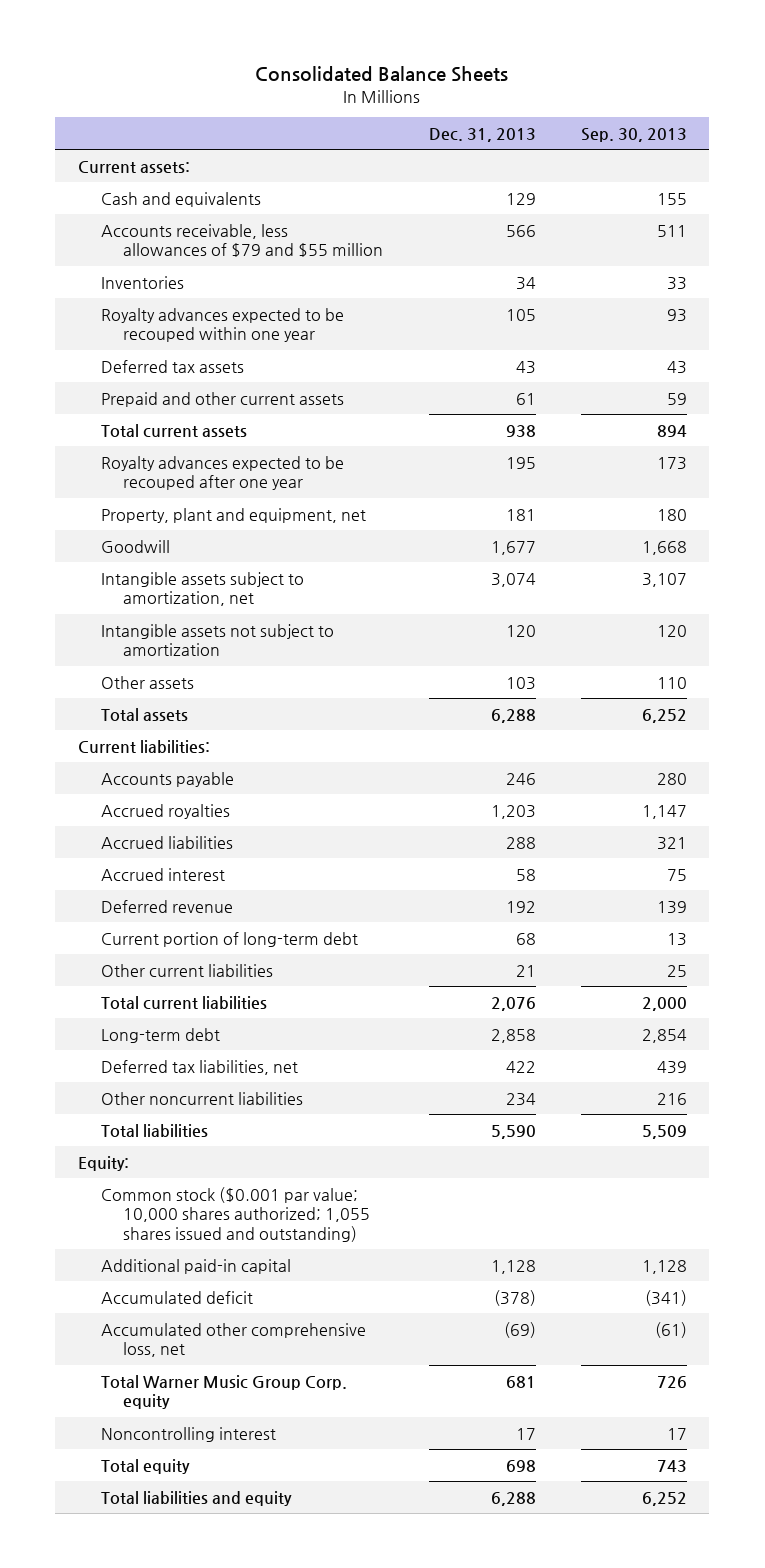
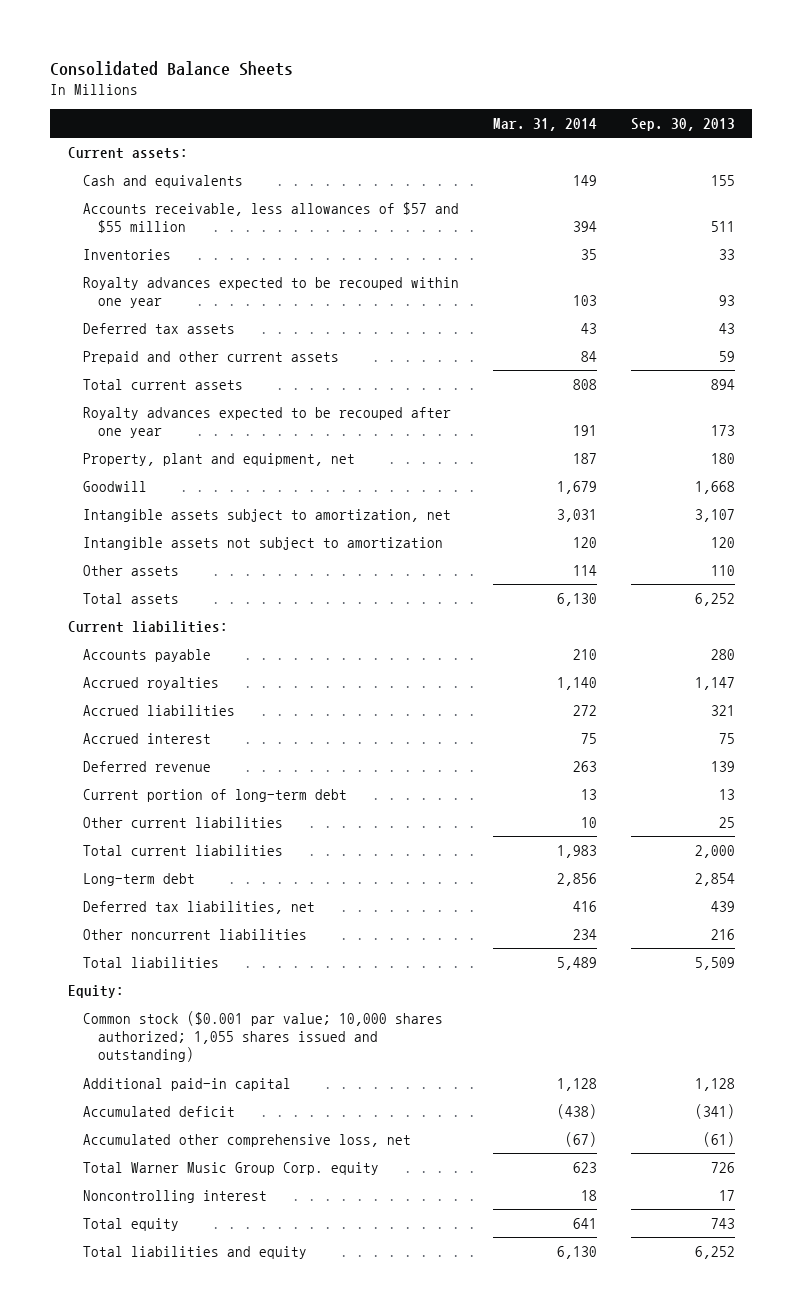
- | Dec. 31, 2013 | Sep. 30, 2013
+ | Mar. 31, 2014 | Sep. 30, 2013
- Accounts receivable, less allowances of $79 and $55 million | 566 | 511
+ Accounts receivable, less allowances of $57 and $55 million | 394 | 511

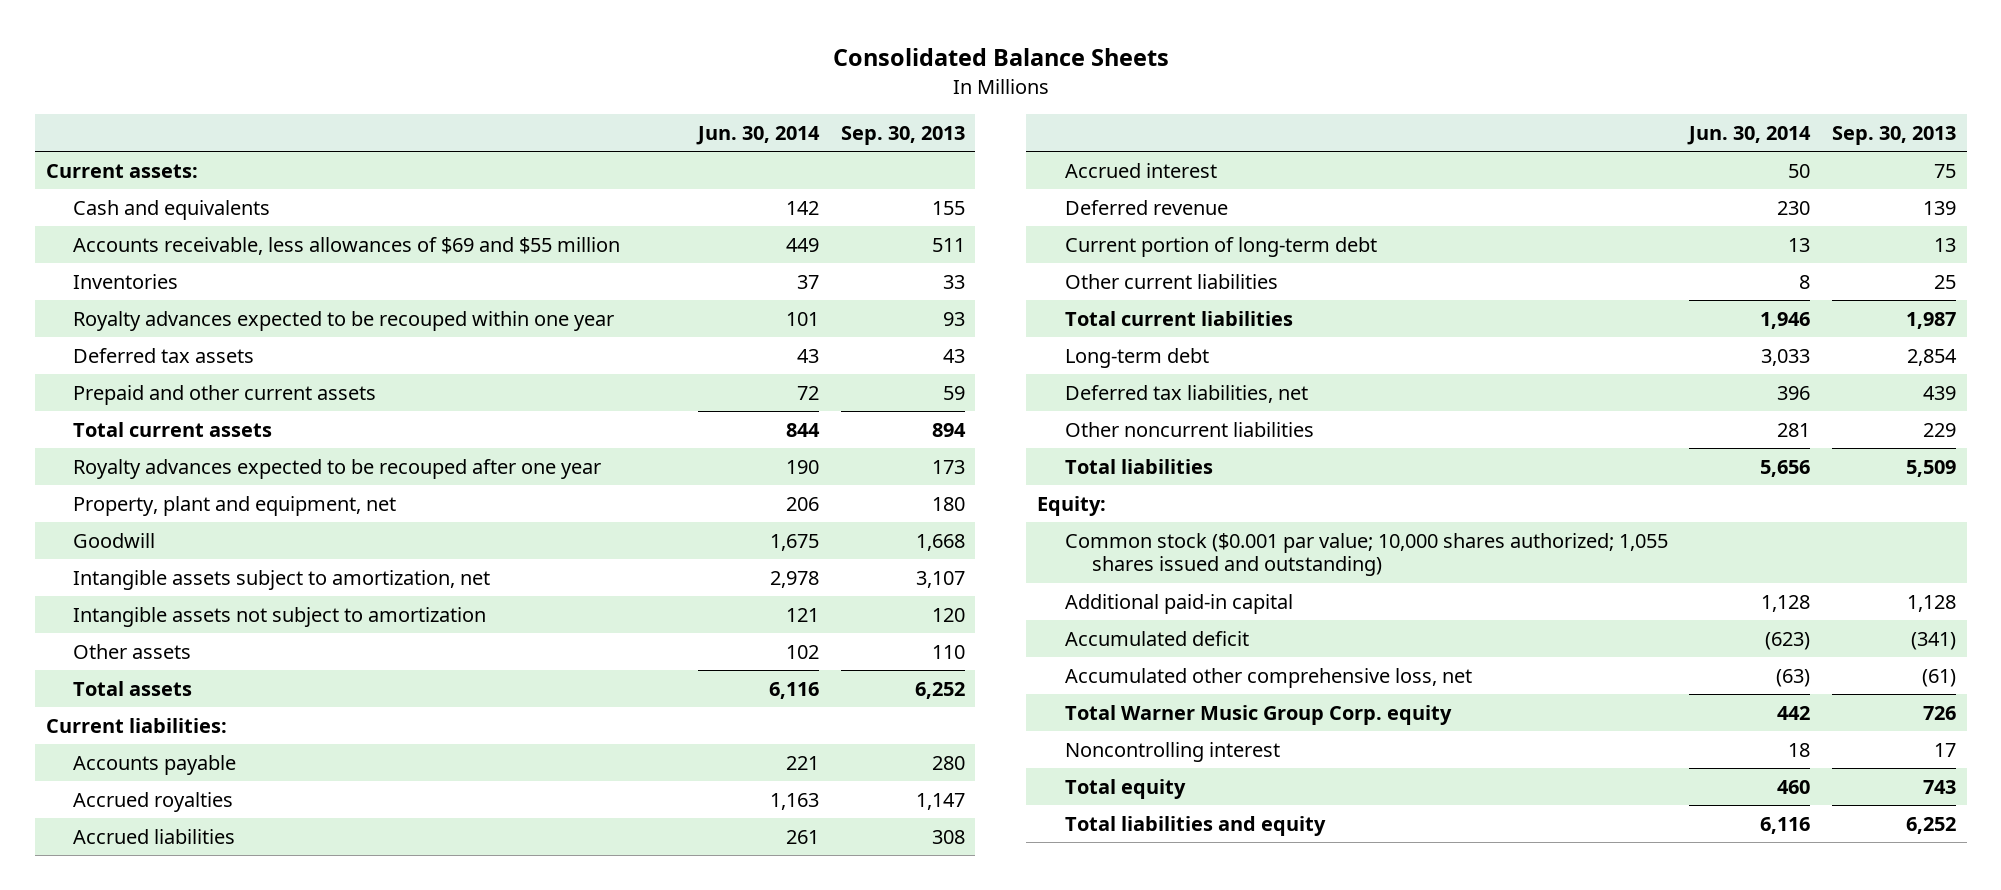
- | Mar. 31, 2014 | Sep. 30, 2013
+ | Jun. 30, 2014 | Sep. 30, 2013
- Accounts receivable, less allowances of $57 and $55 million | 394 | 511
+ Accounts receivable, less allowances of $69 and $55 million | 449 | 511
- Accrued liabilities | 272 | 321
+ Accrued liabilities | 261 | 308
- Total current liabilities | 1,983 | 2,000
+ Total current liabilities | 1,946 | 1,987
- Other noncurrent liabilities | 234 | 216
+ Other noncurrent liabilities | 281 | 229

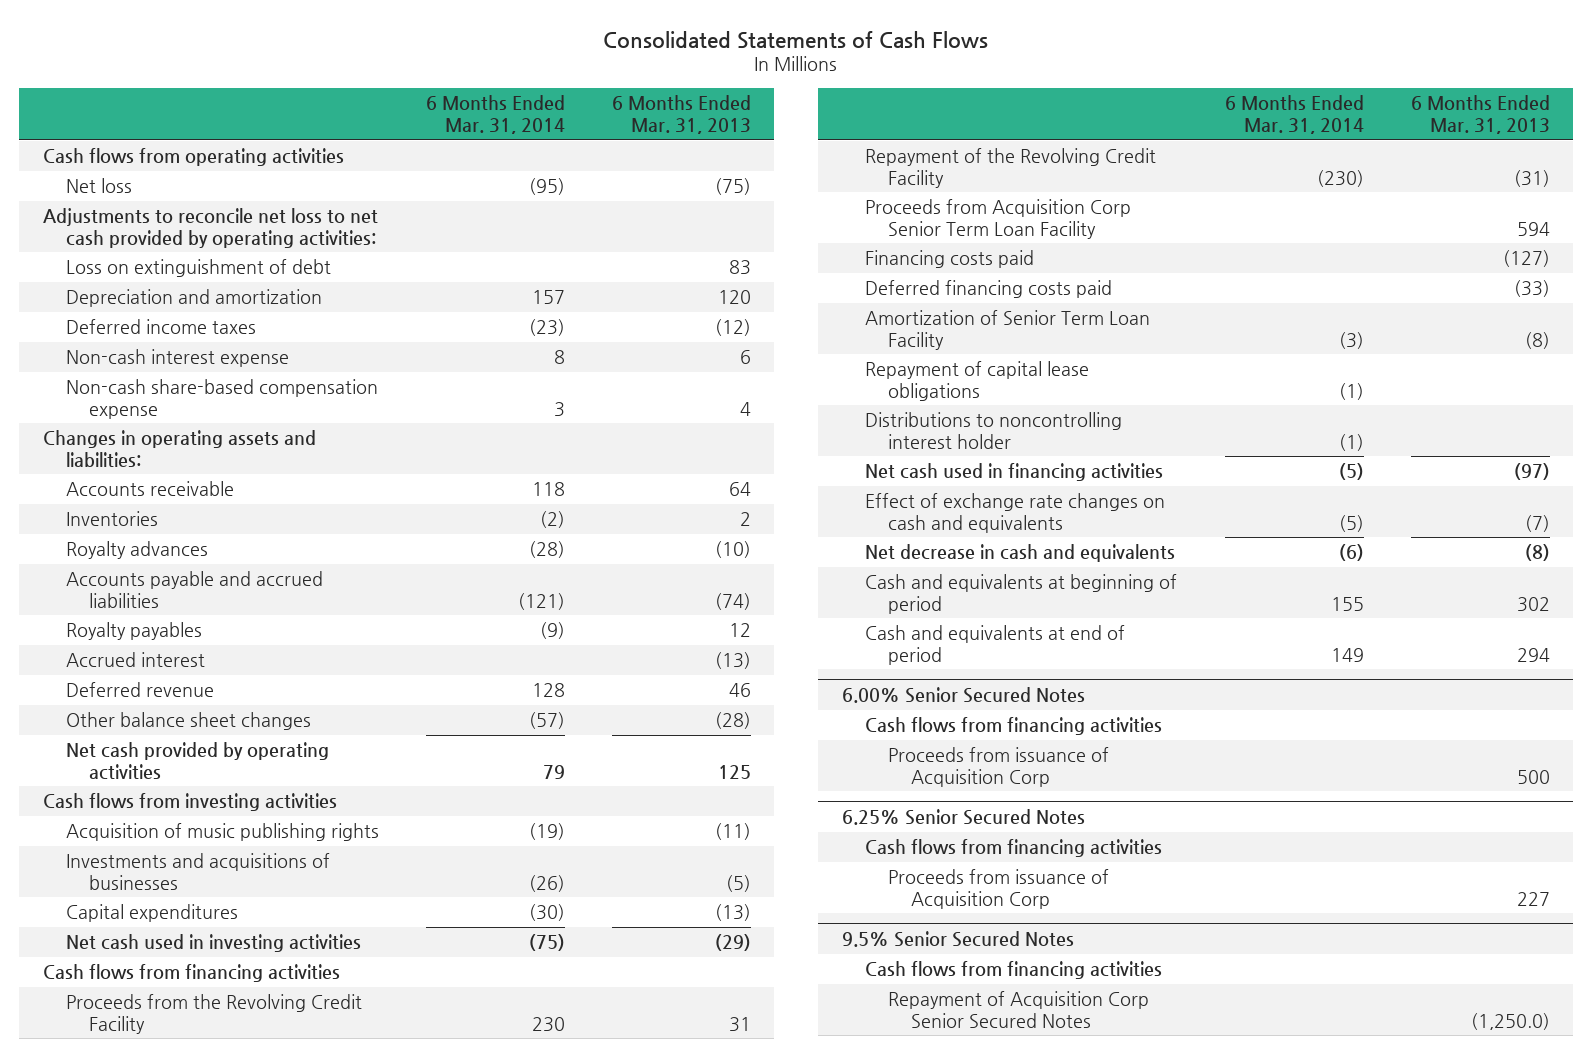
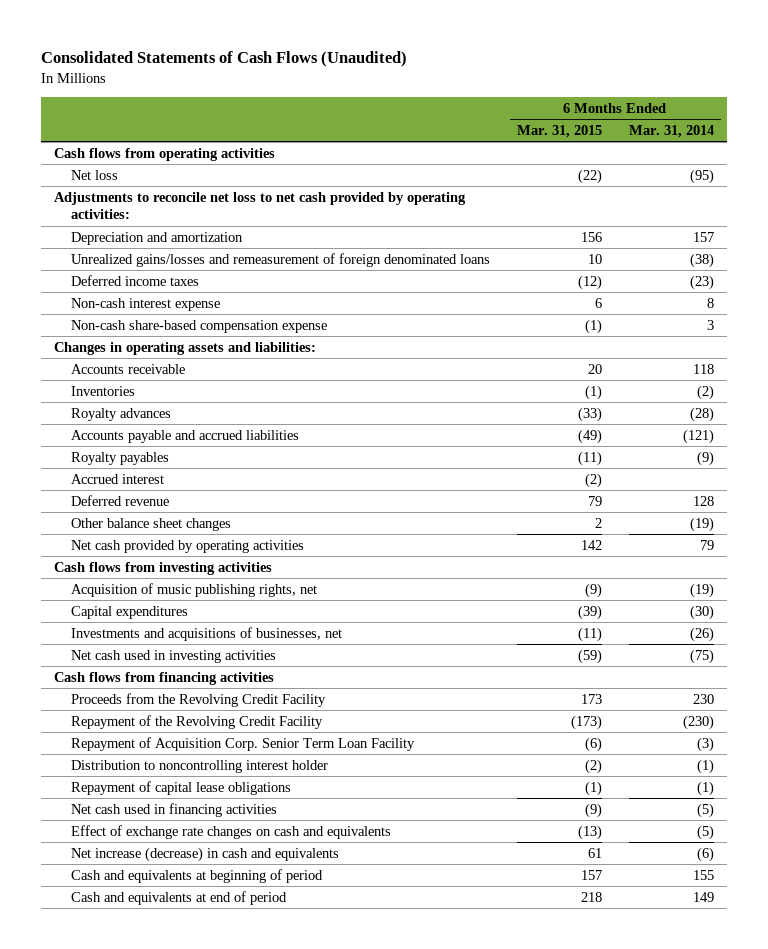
- Consolidated Statements of Cash Flows
+ Consolidated Statements of Cash Flows (Unaudited)
- | 6 Months Ended Mar. 31, 2014 | 6 Months Ended Mar. 31, 2013
+ | 6 Months Ended Mar. 31, 2015 | 6 Months Ended Mar. 31, 2014
- Loss on extinguishment of debt | | 83
+ Unrealized gains/losses and remeasurement of foreign denominated loans | 10 | (38)
- Other balance sheet changes | (57) | (28)
+ Other balance sheet changes | 2 | (19)
- Acquisition of music publishing rights | (19) | (11)
- Investments and acquisitions of businesses | (26) | (5)
+ Acquisition of music publishing rights, net | (9) | (19)
+ Investments and acquisitions of businesses, net | (11) | (26)
- Proceeds from Acquisition Corp Senior Term Loan Facility | | 594
- Financing costs paid | | (127)
- Deferred financing costs paid | | (33)
- Amortization of Senior Term Loan Facility | (3) | (8)
+ Repayment of Acquisition Corp. Senior Term Loan Facility | (6) | (3)
+ Distribution to noncontrolling interest holder | (2) | (1)
- Distributions to noncontrolling interest holder | (1) |
- Net decrease in cash and equivalents | (6) | (8)
+ Net increase (decrease) in cash and equivalents | 61 | (6)
- 6.00% Senior Secured Notes
- Cash flows from financing activities
- Proceeds from issuance of Acquisition Corp | | 500
- 6.25% Senior Secured Notes
- Cash flows from financing activities
- Proceeds from issuance of Acquisition Corp | | 227
- 9.5% Senior Secured Notes
- Cash flows from financing activities
- Repayment of Acquisition Corp Senior Secured Notes | | (1,250.0)

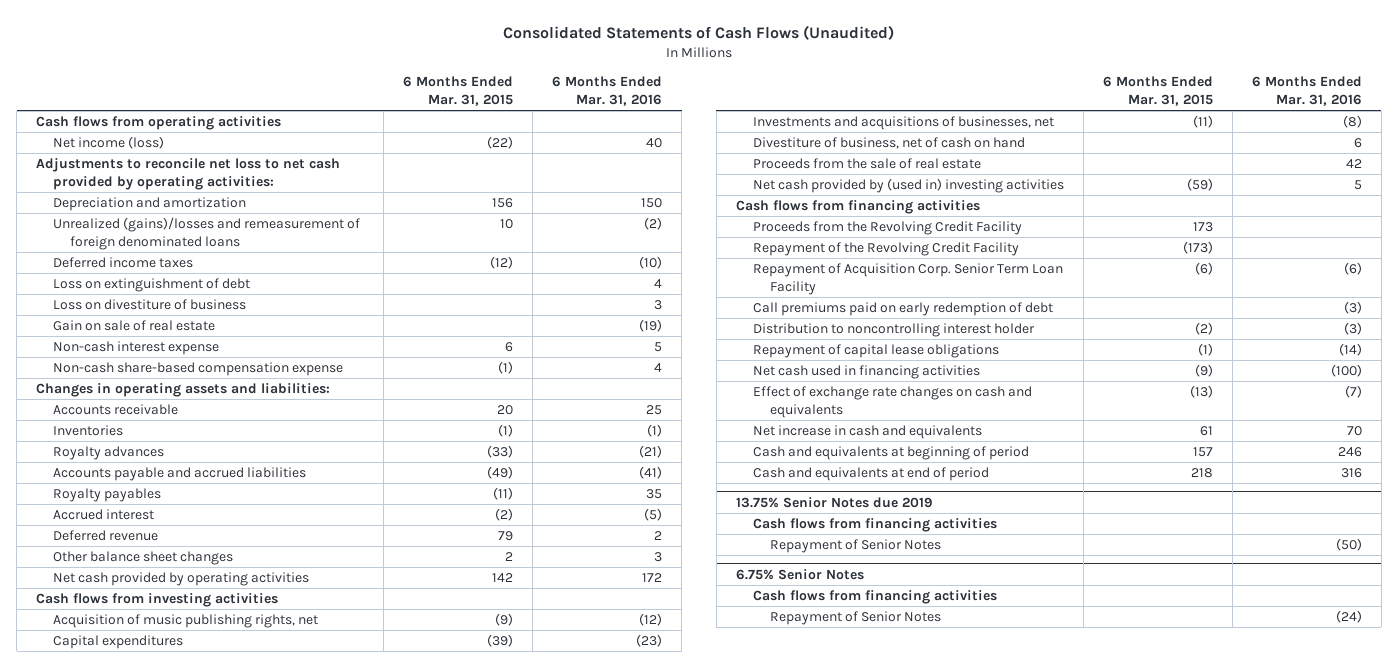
- | 6 Months Ended Mar. 31, 2015 | 6 Months Ended Mar. 31, 2014
+ | 6 Months Ended Mar. 31, 2015 | 6 Months Ended Mar. 31, 2016
- Net loss | (22) | (95)
+ Net income (loss) | (22) | 40
- Unrealized gains/losses and remeasurement of foreign denominated loans | 10 | (38)
+ Unrealized (gains)/losses and remeasurement of foreign denominated loans | 10 | (2)
+ Loss on extinguishment of debt | | 4
+ Loss on divestiture of business | | 3
+ Gain on sale of real estate | | (19)
- Net cash used in investing activities | (59) | (75)
+ Divestiture of business, net of cash on hand | | 6
+ Proceeds from the sale of real estate | | 42
+ Net cash provided by (used in) investing activities | (59) | 5
+ Call premiums paid on early redemption of debt | | (3)
- Net increase (decrease) in cash and equivalents | 61 | (6)
+ Net increase in cash and equivalents | 61 | 70
+ 13.75% Senior Notes due 2019
+ Cash flows from financing activities
+ Repayment of Senior Notes | | (50)
+ 6.75% Senior Notes
+ Cash flows from financing activities
+ Repayment of Senior Notes | | (24)

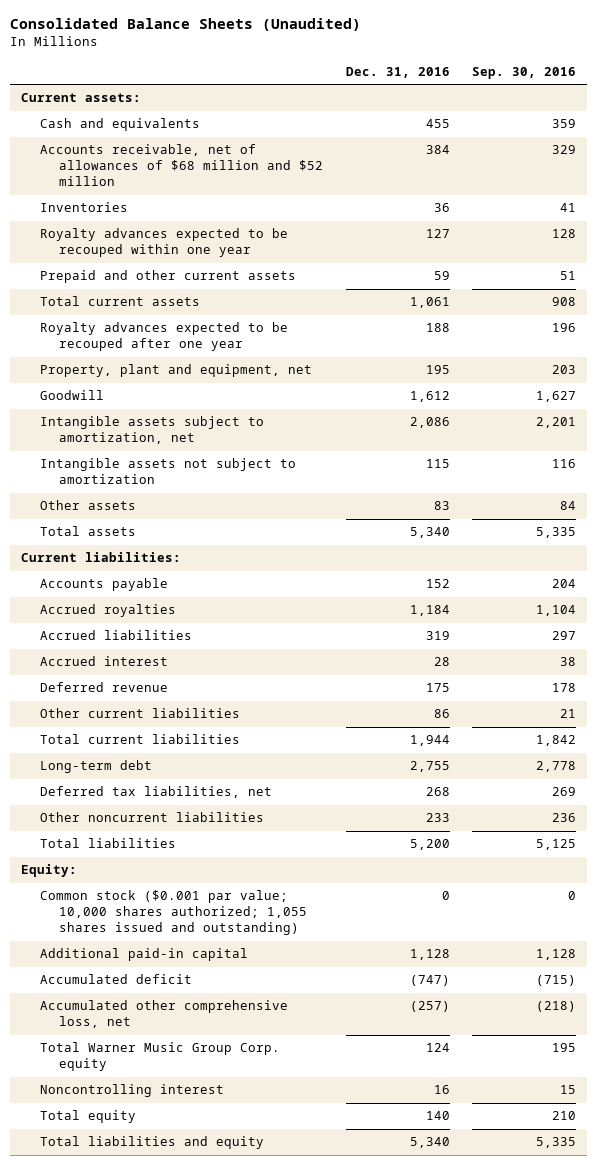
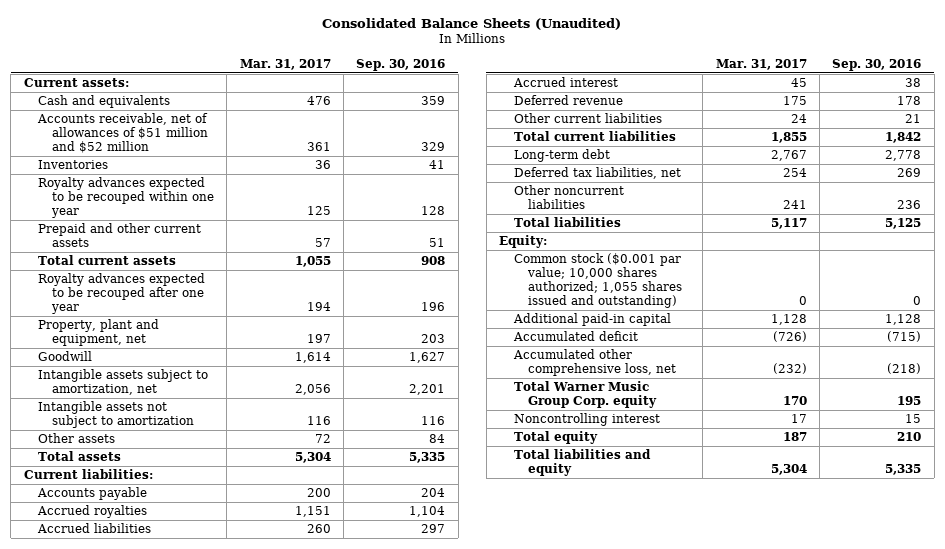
- | Dec. 31, 2016 | Sep. 30, 2016
+ | Mar. 31, 2017 | Sep. 30, 2016
- Accounts receivable, net of allowances of $68 million and $52 million | 384 | 329
+ Accounts receivable, net of allowances of $51 million and $52 million | 361 | 329

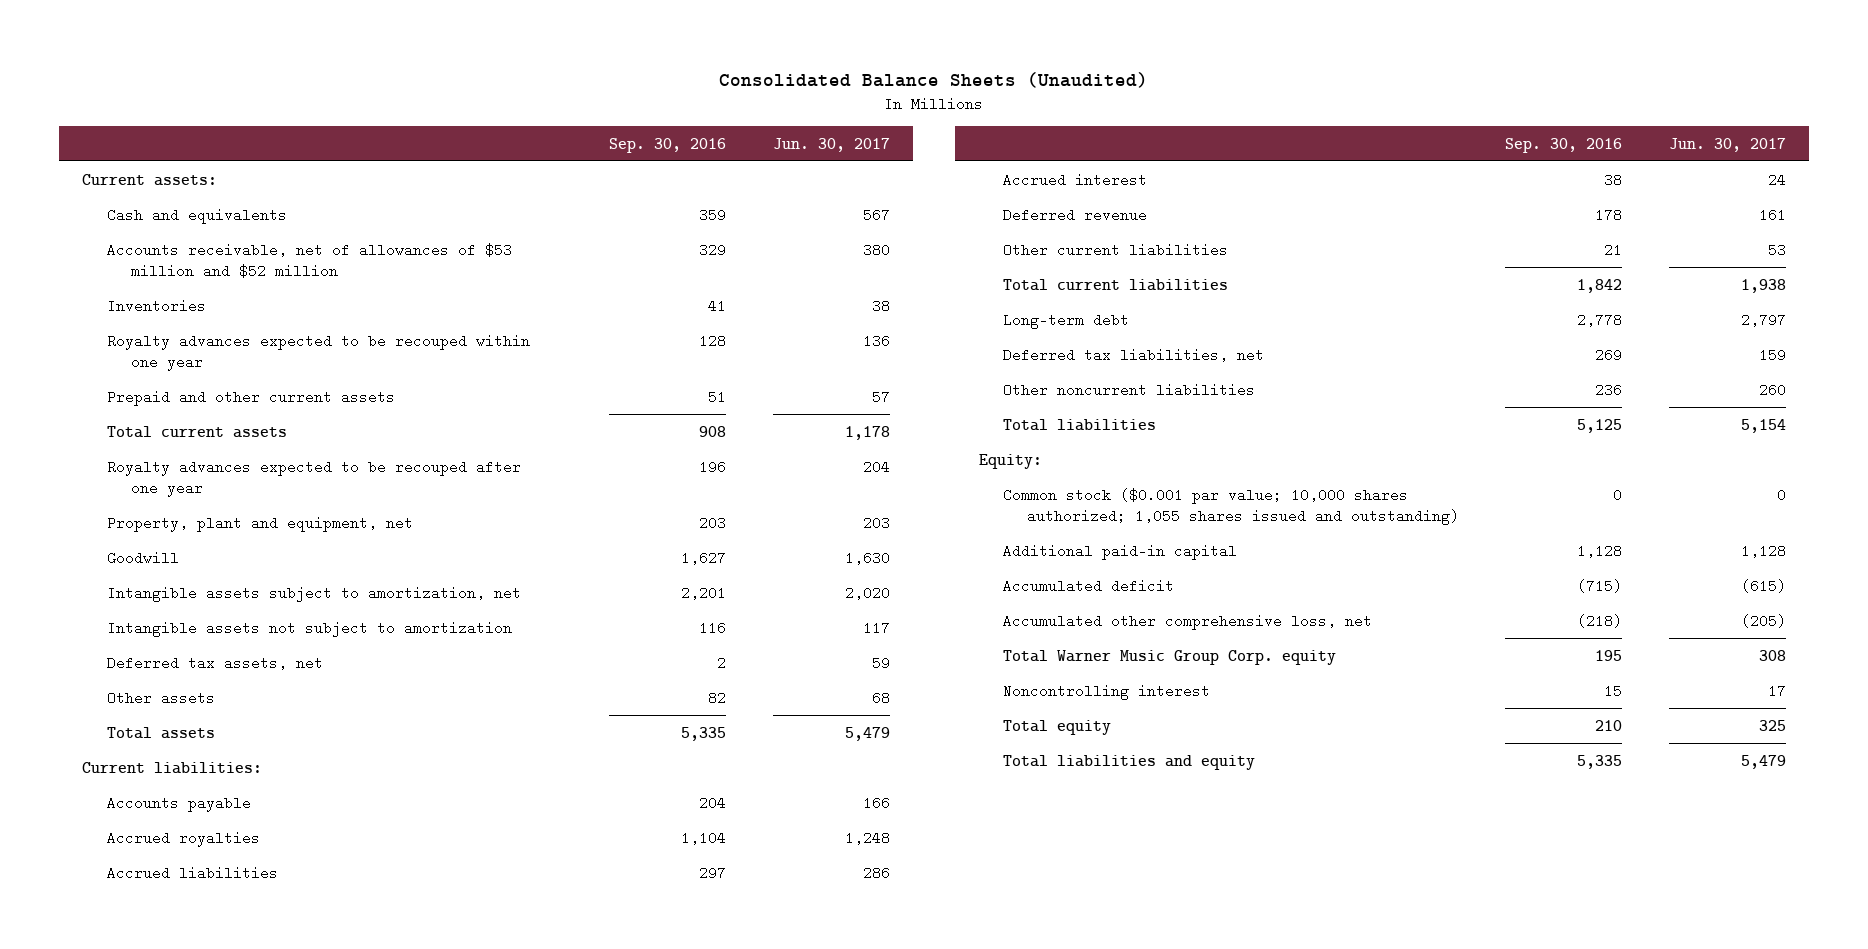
- | Mar. 31, 2017 | Sep. 30, 2016
+ | Sep. 30, 2016 | Jun. 30, 2017
- Accounts receivable, net of allowances of $51 million and $52 million | 361 | 329
+ Accounts receivable, net of allowances of $53 million and $52 million | 329 | 380
- Other assets | 72 | 84
+ Deferred tax assets, net | 2 | 59
+ Other assets | 82 | 68

